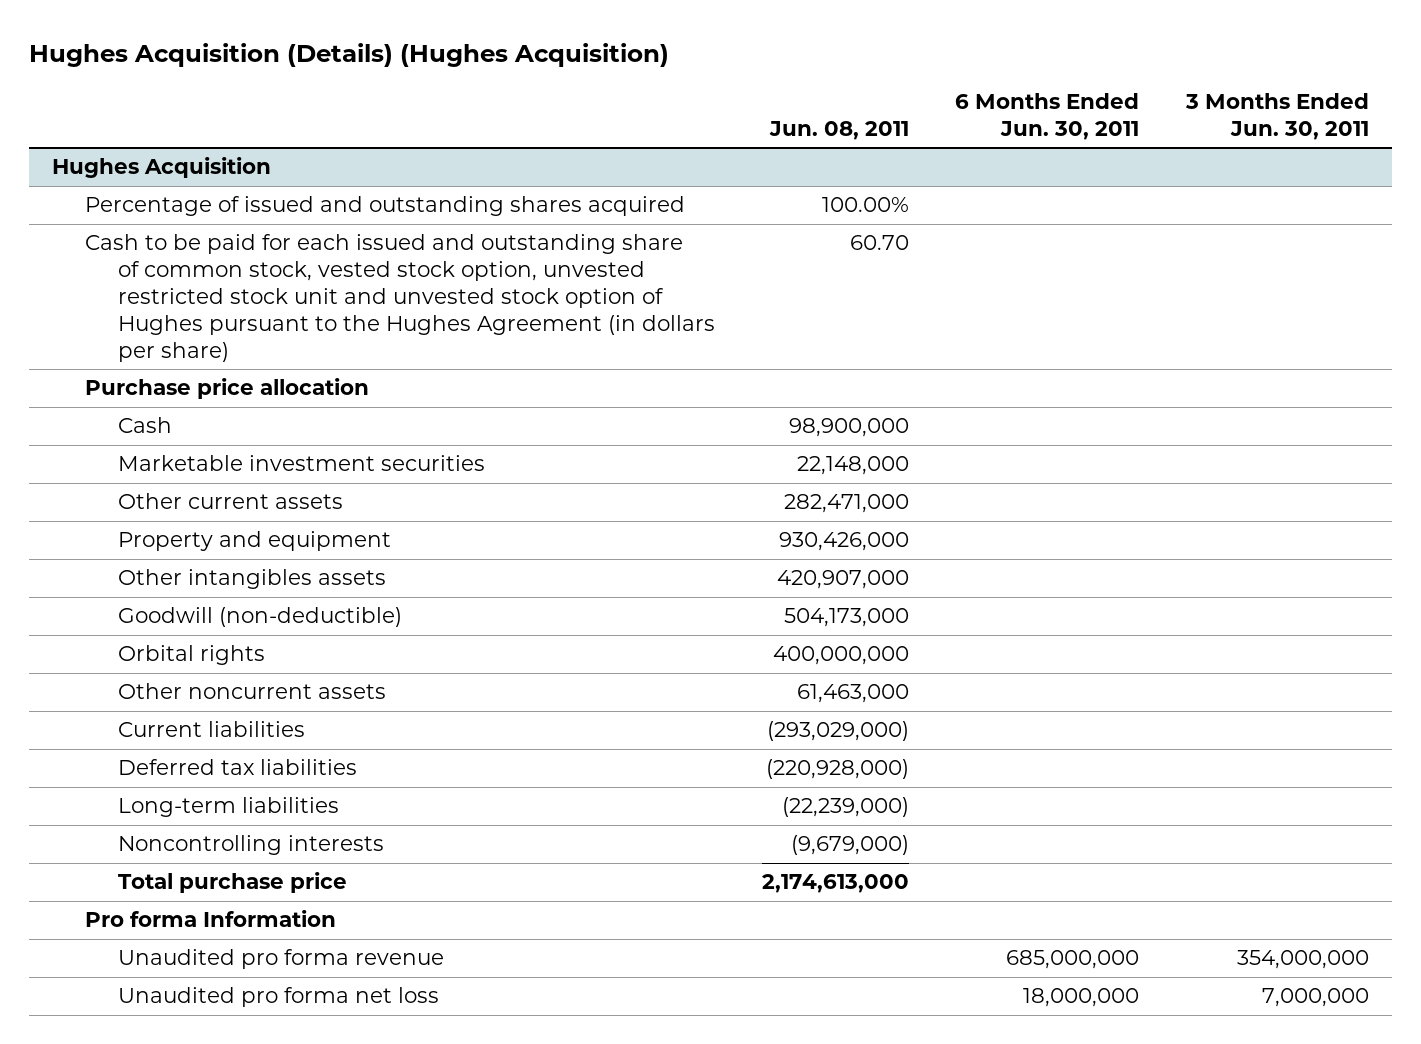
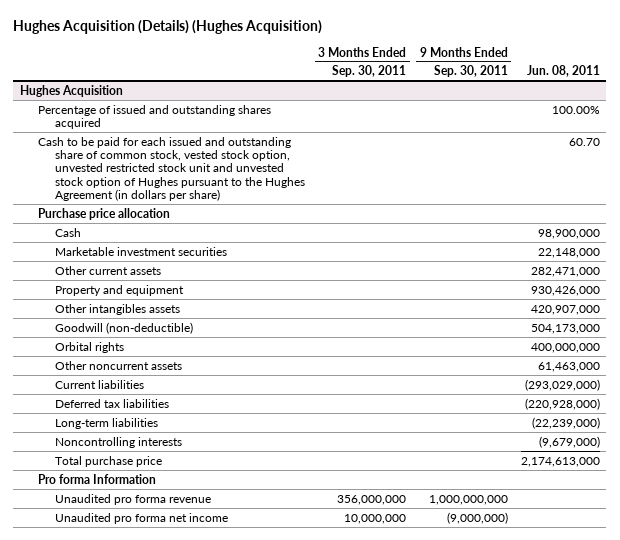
- | Jun. 08, 2011 | 6 Months Ended Jun. 30, 2011 | 3 Months Ended Jun. 30, 2011
+ | 3 Months Ended Sep. 30, 2011 | 9 Months Ended Sep. 30, 2011 | Jun. 08, 2011
@ Hughes Acquisition
- Unaudited pro forma net loss | | 18,000,000 | 7,000,000
+ Unaudited pro forma net income | 10,000,000 | (9,000,000) |

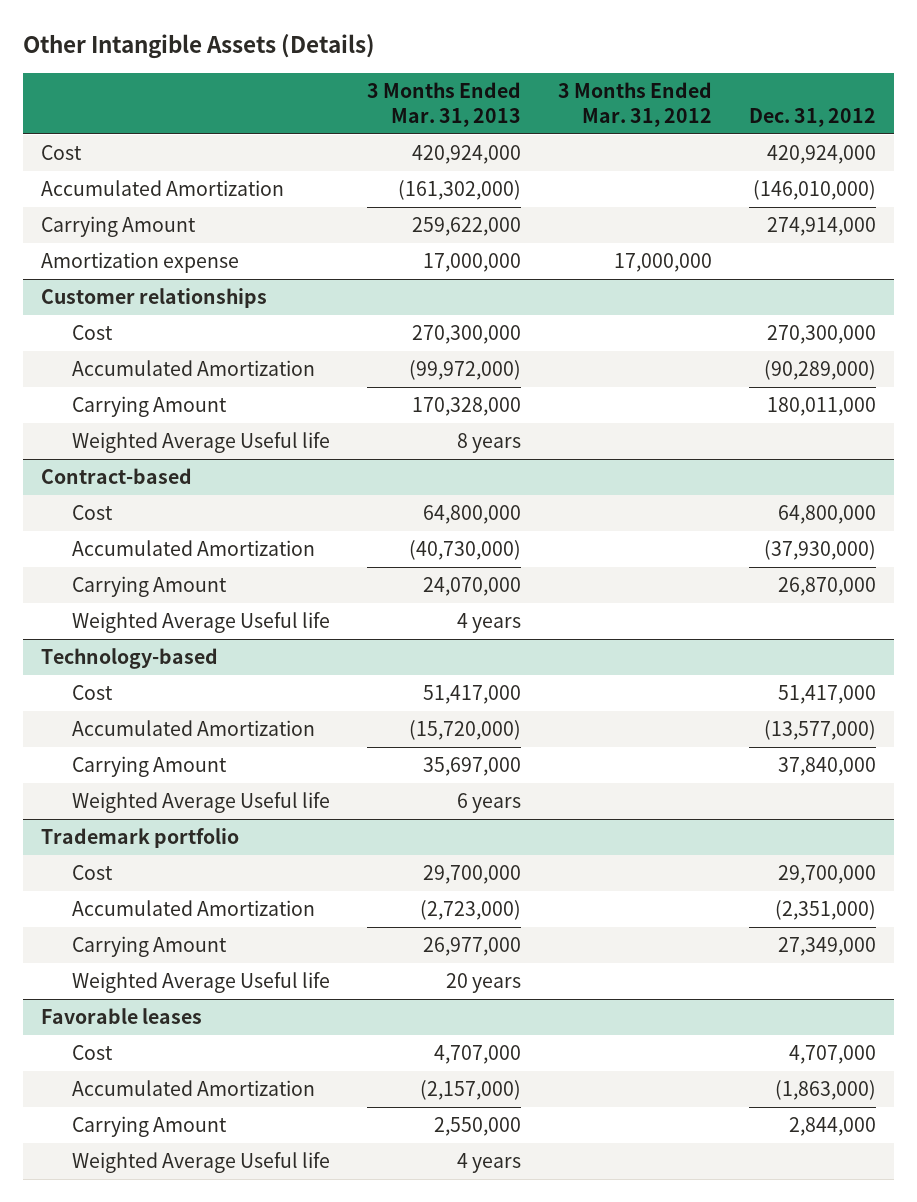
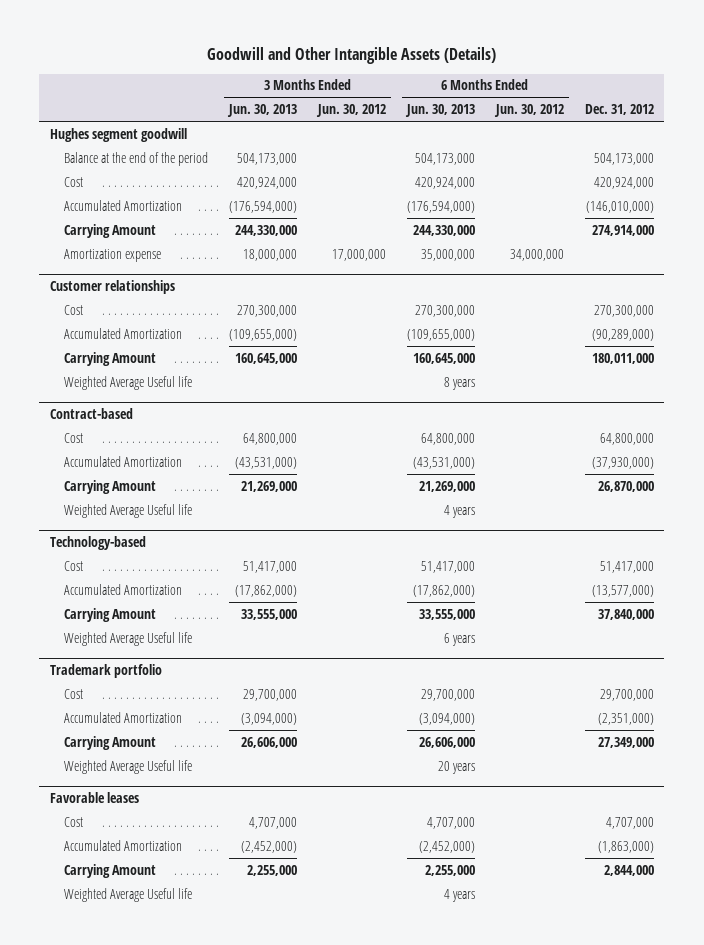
- Other Intangible Assets (Details)
+ Goodwill and Other Intangible Assets (Details)
- | 3 Months Ended Mar. 31, 2013 | 3 Months Ended Mar. 31, 2012 | Dec. 31, 2012
+ | 3 Months Ended Jun. 30, 2013 | 3 Months Ended Jun. 30, 2012 | 6 Months Ended Jun. 30, 2013 | 6 Months Ended Jun. 30, 2012 | Dec. 31, 2012
+ Hughes segment goodwill
+ Balance at the end of the period | 504,173,000 | | 504,173,000 | | 504,173,000

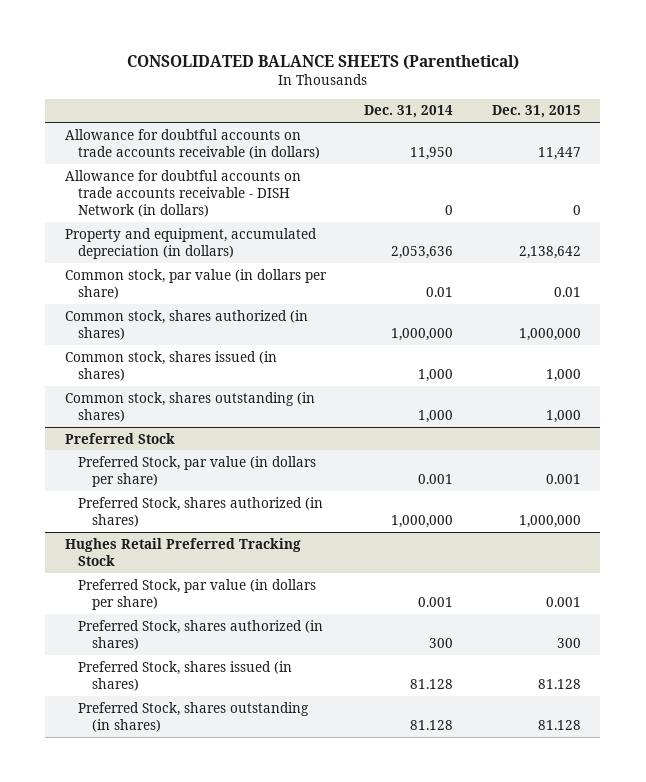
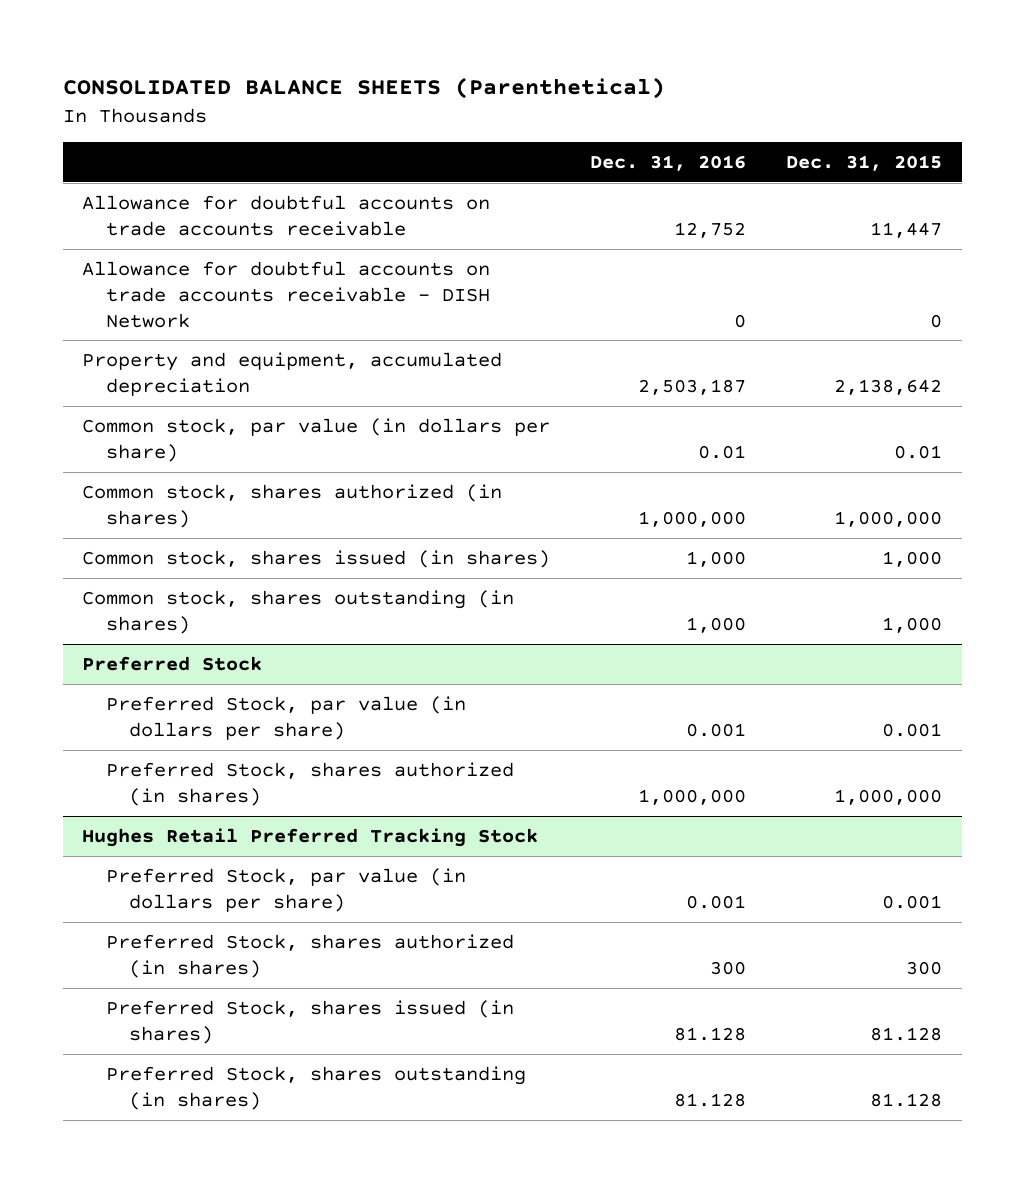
- | Dec. 31, 2014 | Dec. 31, 2015
+ | Dec. 31, 2016 | Dec. 31, 2015
- Allowance for doubtful accounts on trade accounts receivable (in dollars) | 11,950 | 11,447
- Allowance for doubtful accounts on trade accounts receivable - DISH Network (in dollars) | 0 | 0
- Property and equipment, accumulated depreciation (in dollars) | 2,053,636 | 2,138,642
+ Allowance for doubtful accounts on trade accounts receivable | 12,752 | 11,447
+ Allowance for doubtful accounts on trade accounts receivable - DISH Network | 0 | 0
+ Property and equipment, accumulated depreciation | 2,503,187 | 2,138,642

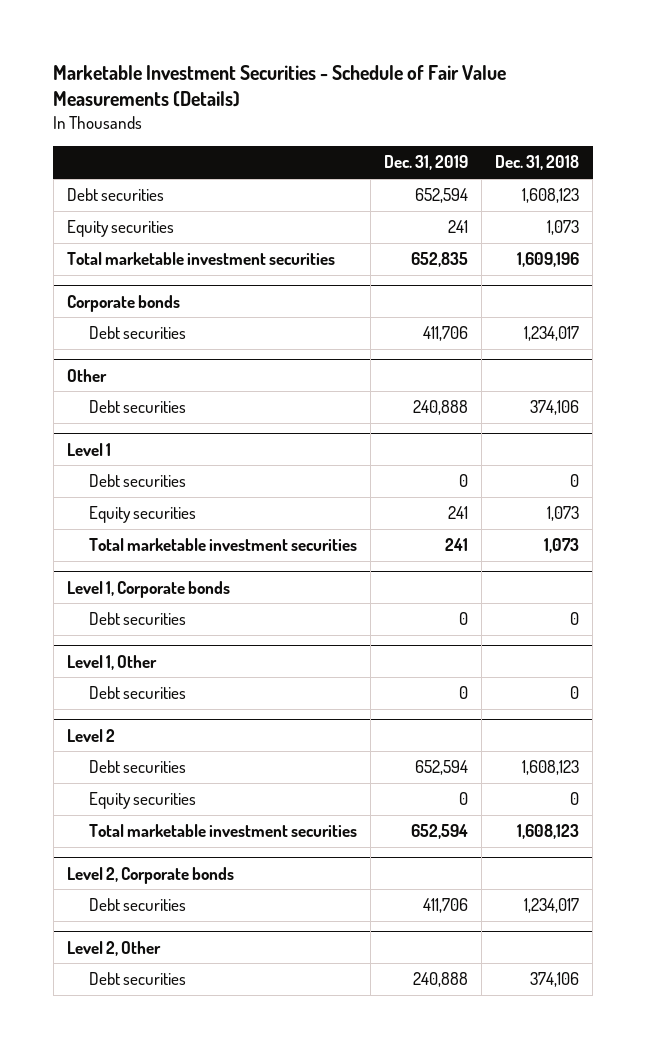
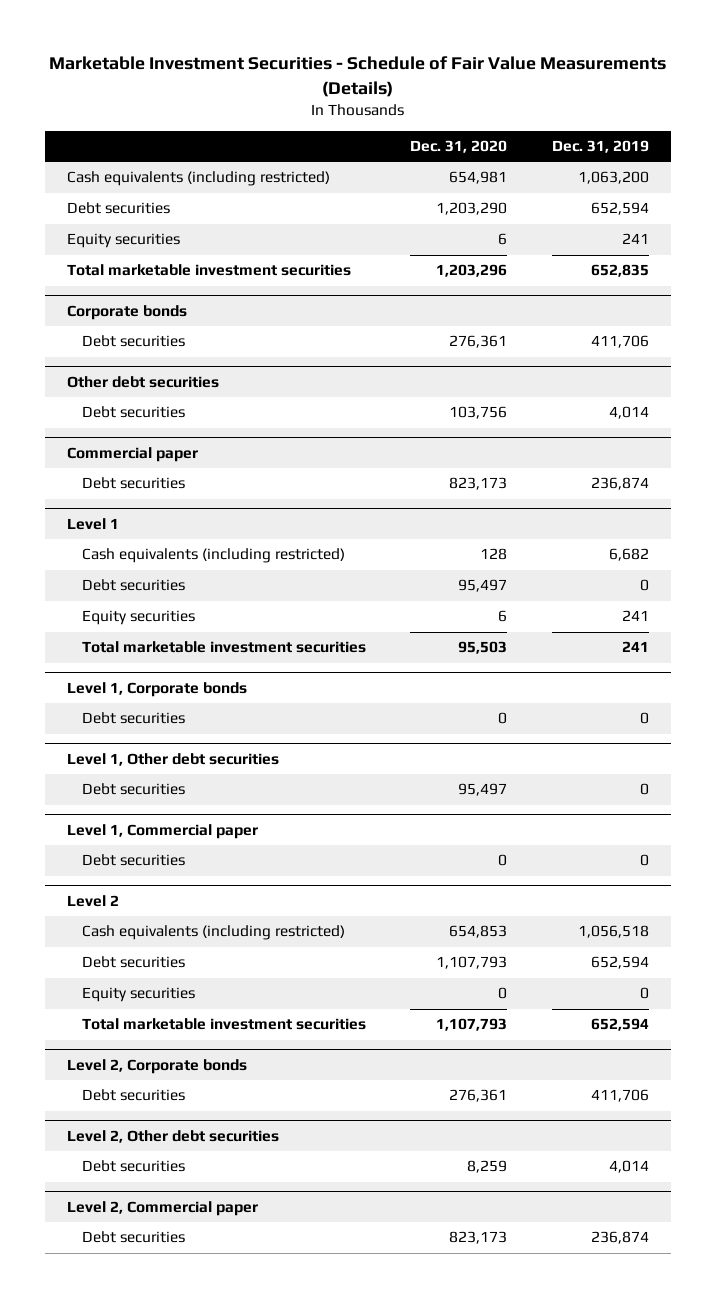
- | Dec. 31, 2019 | Dec. 31, 2018
+ | Dec. 31, 2020 | Dec. 31, 2019
+ Cash equivalents (including restricted) | 654,981 | 1,063,200
- Other
- Debt securities | 240,888 | 374,106
+ Other debt securities
+ Debt securities | 103,756 | 4,014
+ Commercial paper
+ Debt securities | 823,173 | 236,874
@ Level 1
+ Cash equivalents (including restricted) | 128 | 6,682
- Level 1, Other
+ Level 1, Other debt securities
+ Level 1, Commercial paper
+ Debt securities | 0 | 0
@ Level 2
+ Cash equivalents (including restricted) | 654,853 | 1,056,518
- Level 2, Other
- Debt securities | 240,888 | 374,106
+ Level 2, Other debt securities
+ Debt securities | 8,259 | 4,014
+ Level 2, Commercial paper
+ Debt securities | 823,173 | 236,874

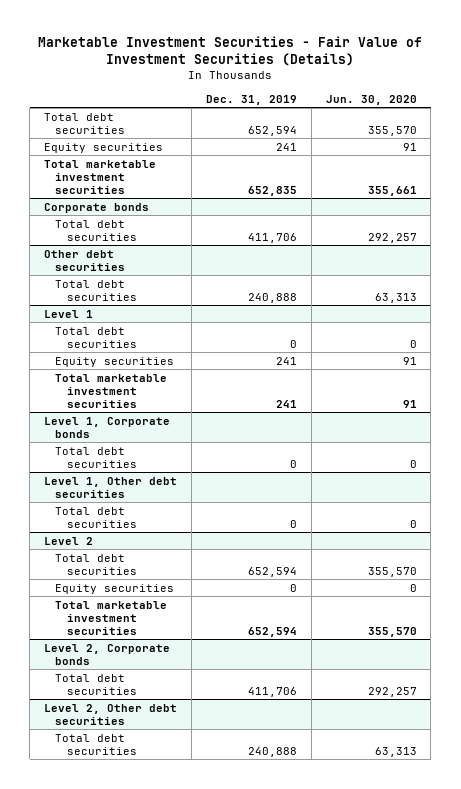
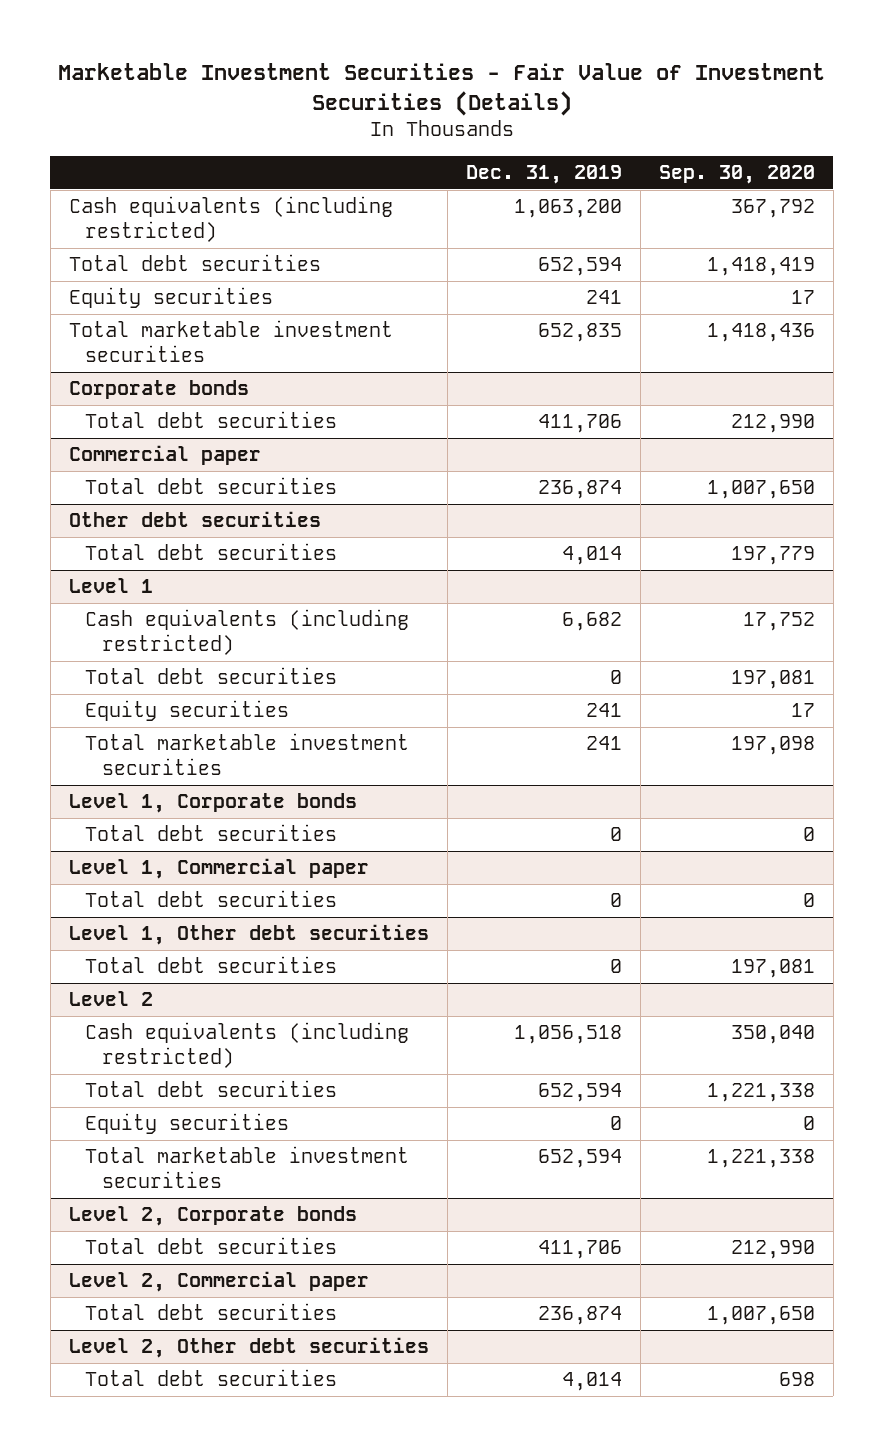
- | Dec. 31, 2019 | Jun. 30, 2020
+ | Dec. 31, 2019 | Sep. 30, 2020
+ Cash equivalents (including restricted) | 1,063,200 | 367,792
+ Commercial paper
+ Total debt securities | 236,874 | 1,007,650
@ Other debt securities
- Total debt securities | 240,888 | 63,313
+ Total debt securities | 4,014 | 197,779
@ Level 1
+ Cash equivalents (including restricted) | 6,682 | 17,752
+ Level 1, Commercial paper
+ Total debt securities | 0 | 0
@ Level 2
+ Cash equivalents (including restricted) | 1,056,518 | 350,040
+ Level 2, Commercial paper
+ Total debt securities | 236,874 | 1,007,650
@ Level 2, Other debt securities
- Total debt securities | 240,888 | 63,313
+ Total debt securities | 4,014 | 698

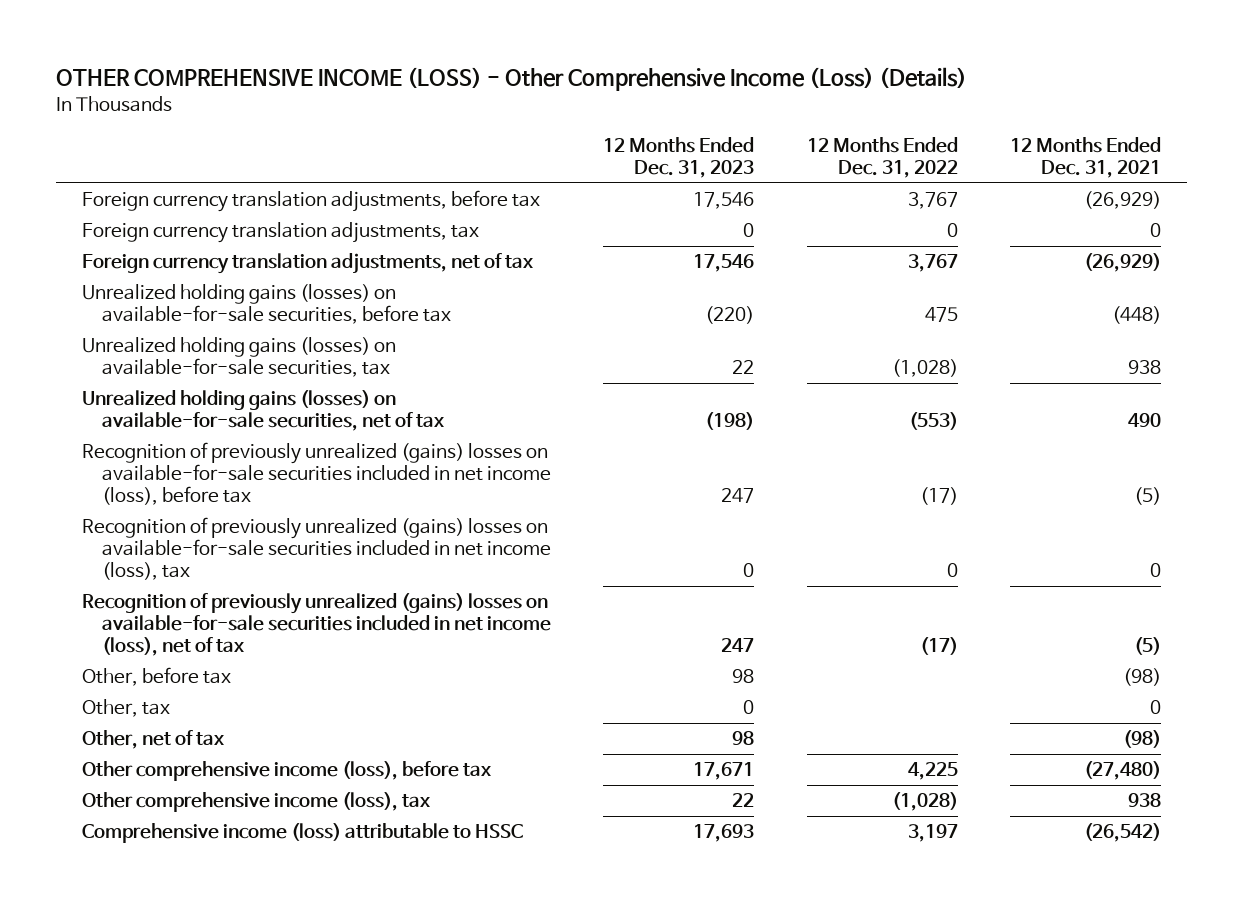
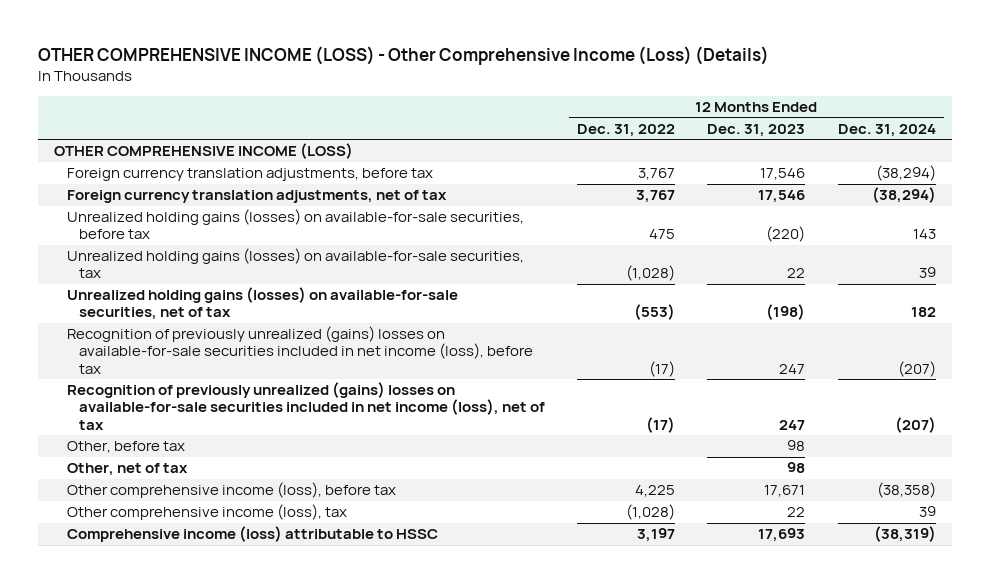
- | 12 Months Ended Dec. 31, 2023 | 12 Months Ended Dec. 31, 2022 | 12 Months Ended Dec. 31, 2021
+ | 12 Months Ended Dec. 31, 2022 | 12 Months Ended Dec. 31, 2023 | 12 Months Ended Dec. 31, 2024
+ OTHER COMPREHENSIVE INCOME (LOSS)
- Foreign currency translation adjustments, tax | 0 | 0 | 0
- Recognition of previously unrealized (gains) losses on available-for-sale securities included in net income (loss), tax | 0 | 0 | 0
- Other, tax | 0 | | 0

